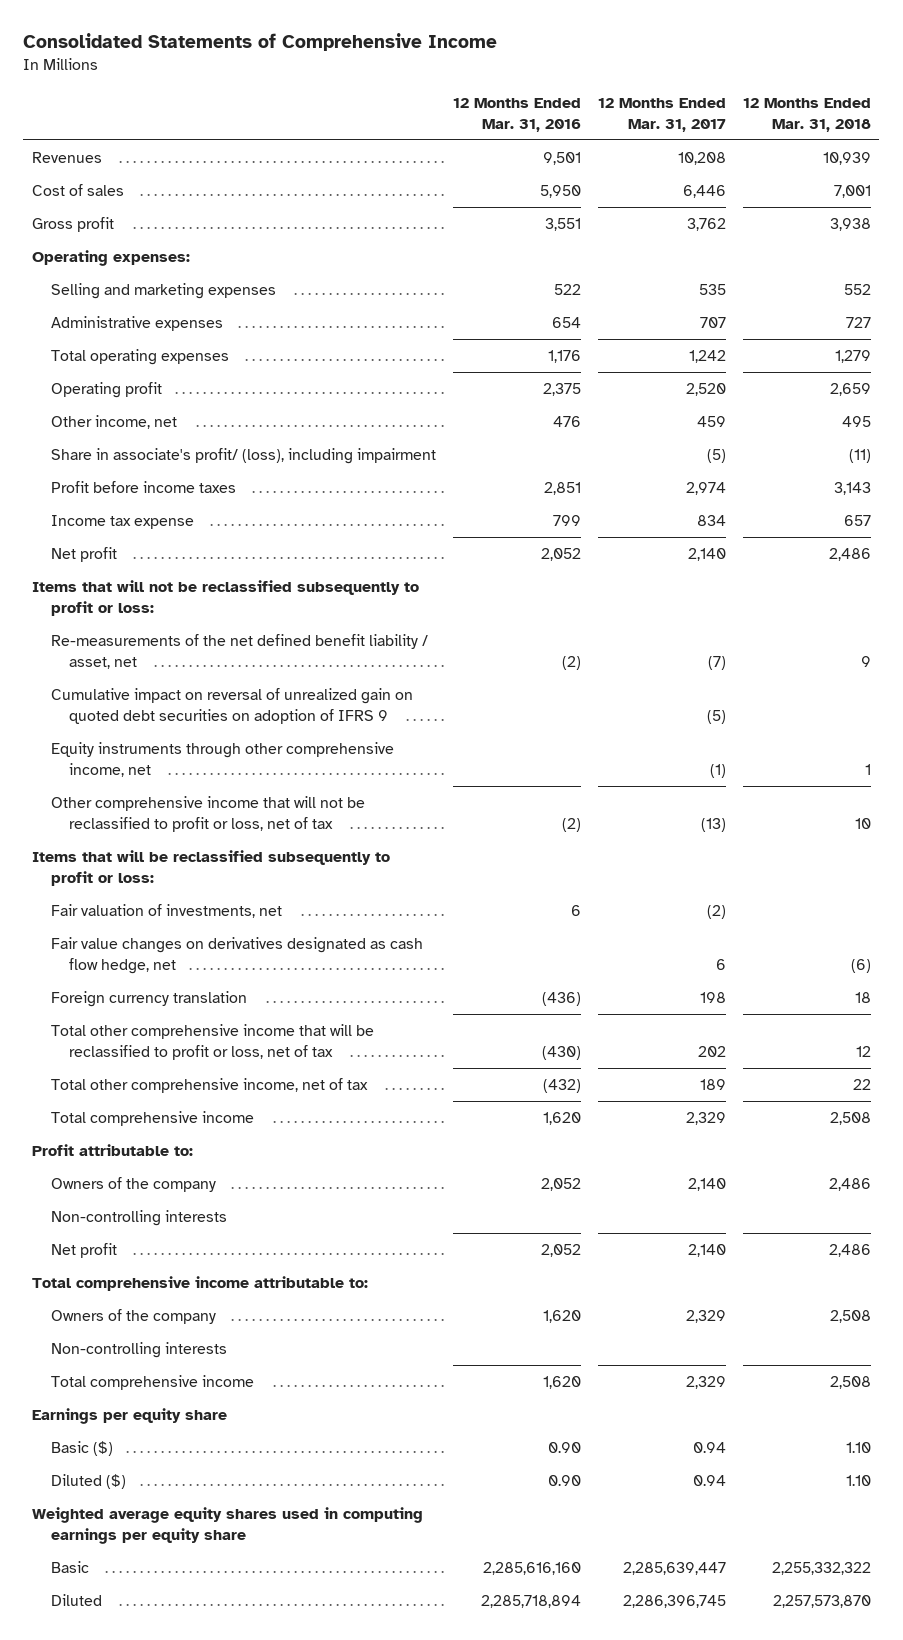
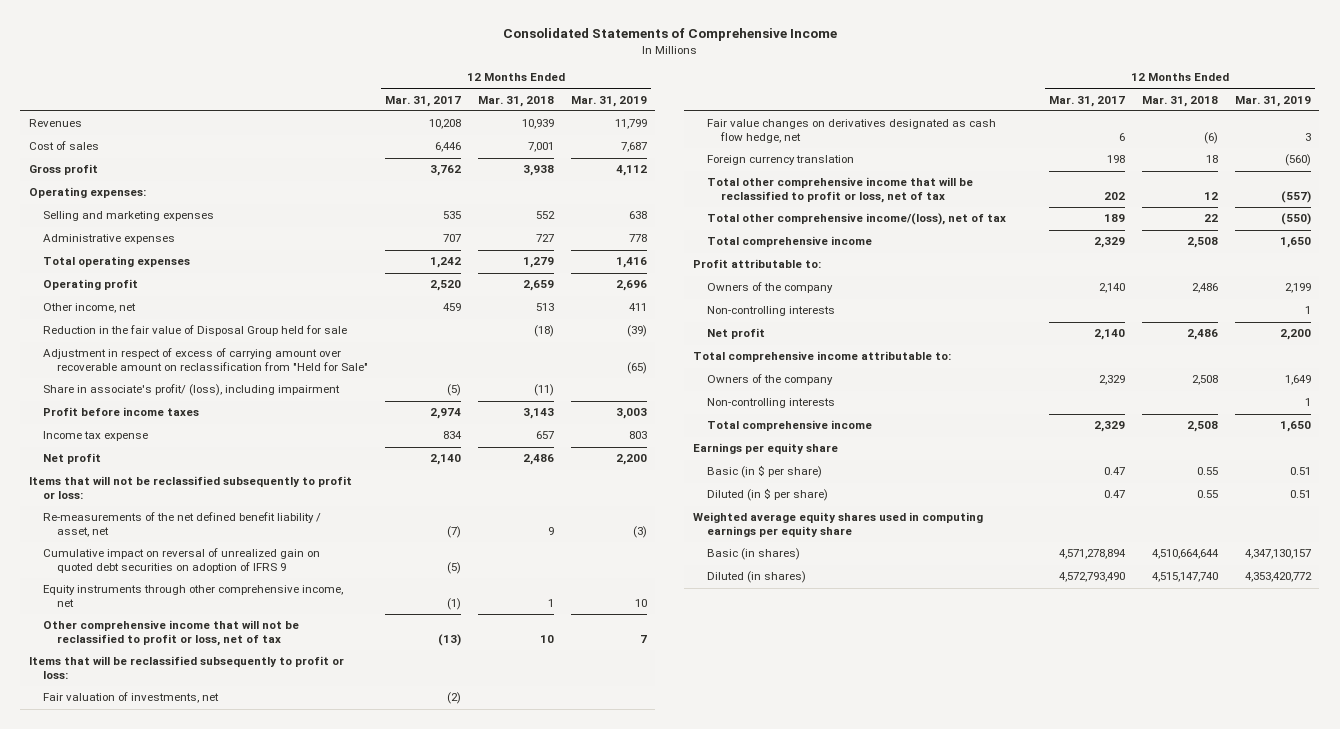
- | 12 Months Ended Mar. 31, 2016 | 12 Months Ended Mar. 31, 2017 | 12 Months Ended Mar. 31, 2018
+ | 12 Months Ended Mar. 31, 2017 | 12 Months Ended Mar. 31, 2018 | 12 Months Ended Mar. 31, 2019
- Other income, net | 476 | 459 | 495
+ Other income, net | 459 | 513 | 411
+ Reduction in the fair value of Disposal Group held for sale | | (18) | (39)
+ Adjustment in respect of excess of carrying amount over recoverable amount on reclassification from "Held for Sale" | | | (65)
- Total other comprehensive income, net of tax | (432) | 189 | 22
+ Total other comprehensive income/(loss), net of tax | 189 | 22 | (550)
- Basic ($) | 0.90 | 0.94 | 1.10
- Diluted ($) | 0.90 | 0.94 | 1.10
+ Basic (in $ per share) | 0.47 | 0.55 | 0.51
+ Diluted (in $ per share) | 0.47 | 0.55 | 0.51
- Basic | 2,285,616,160 | 2,285,639,447 | 2,255,332,322
- Diluted | 2,285,718,894 | 2,286,396,745 | 2,257,573,870
+ Basic (in shares) | 4,571,278,894 | 4,510,664,644 | 4,347,130,157
+ Diluted (in shares) | 4,572,793,490 | 4,515,147,740 | 4,353,420,772

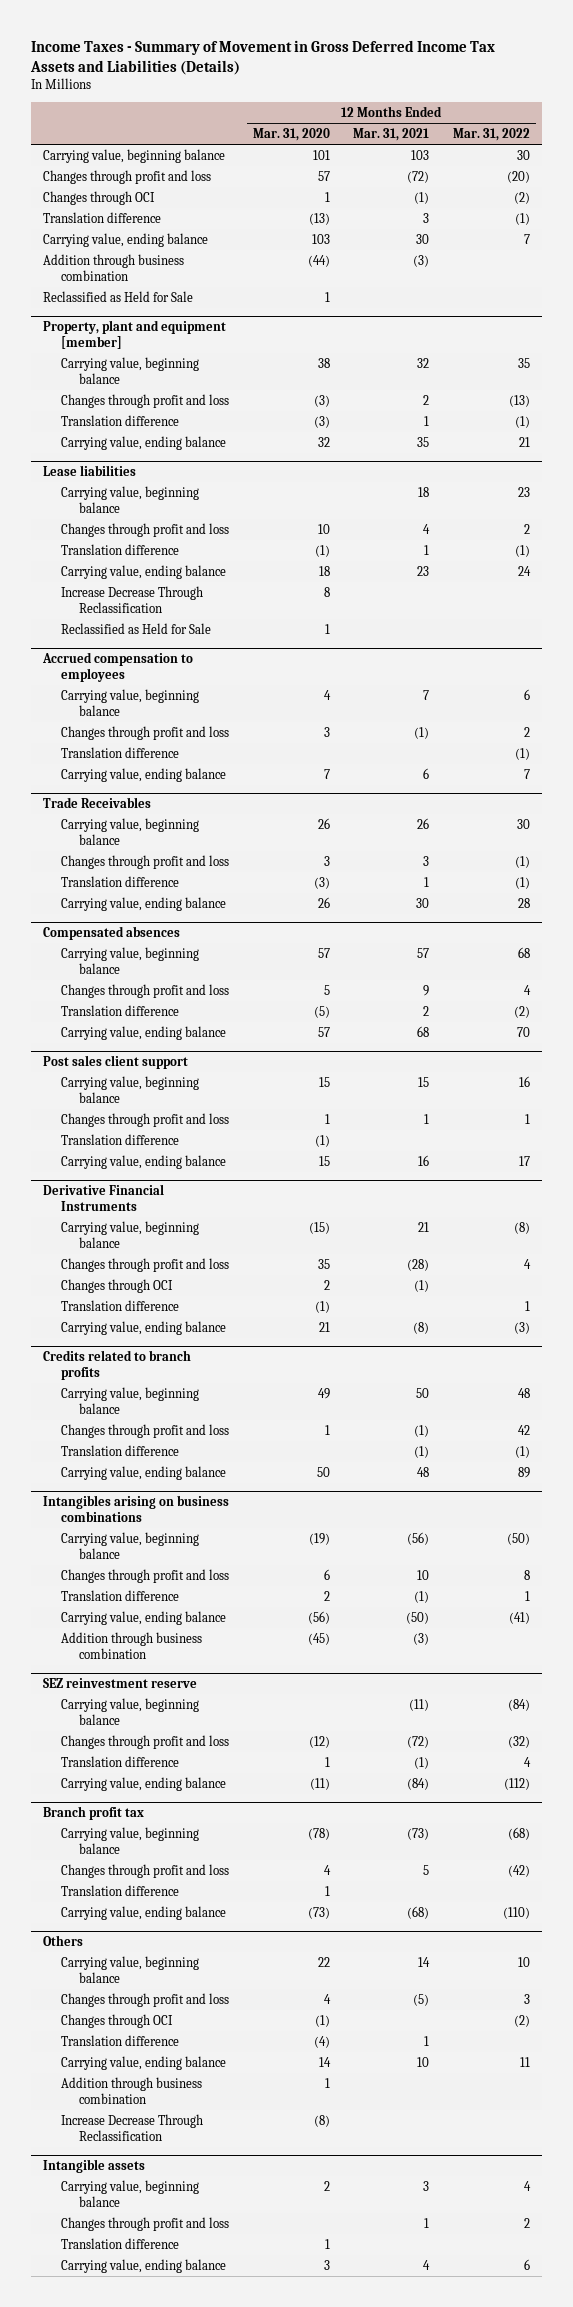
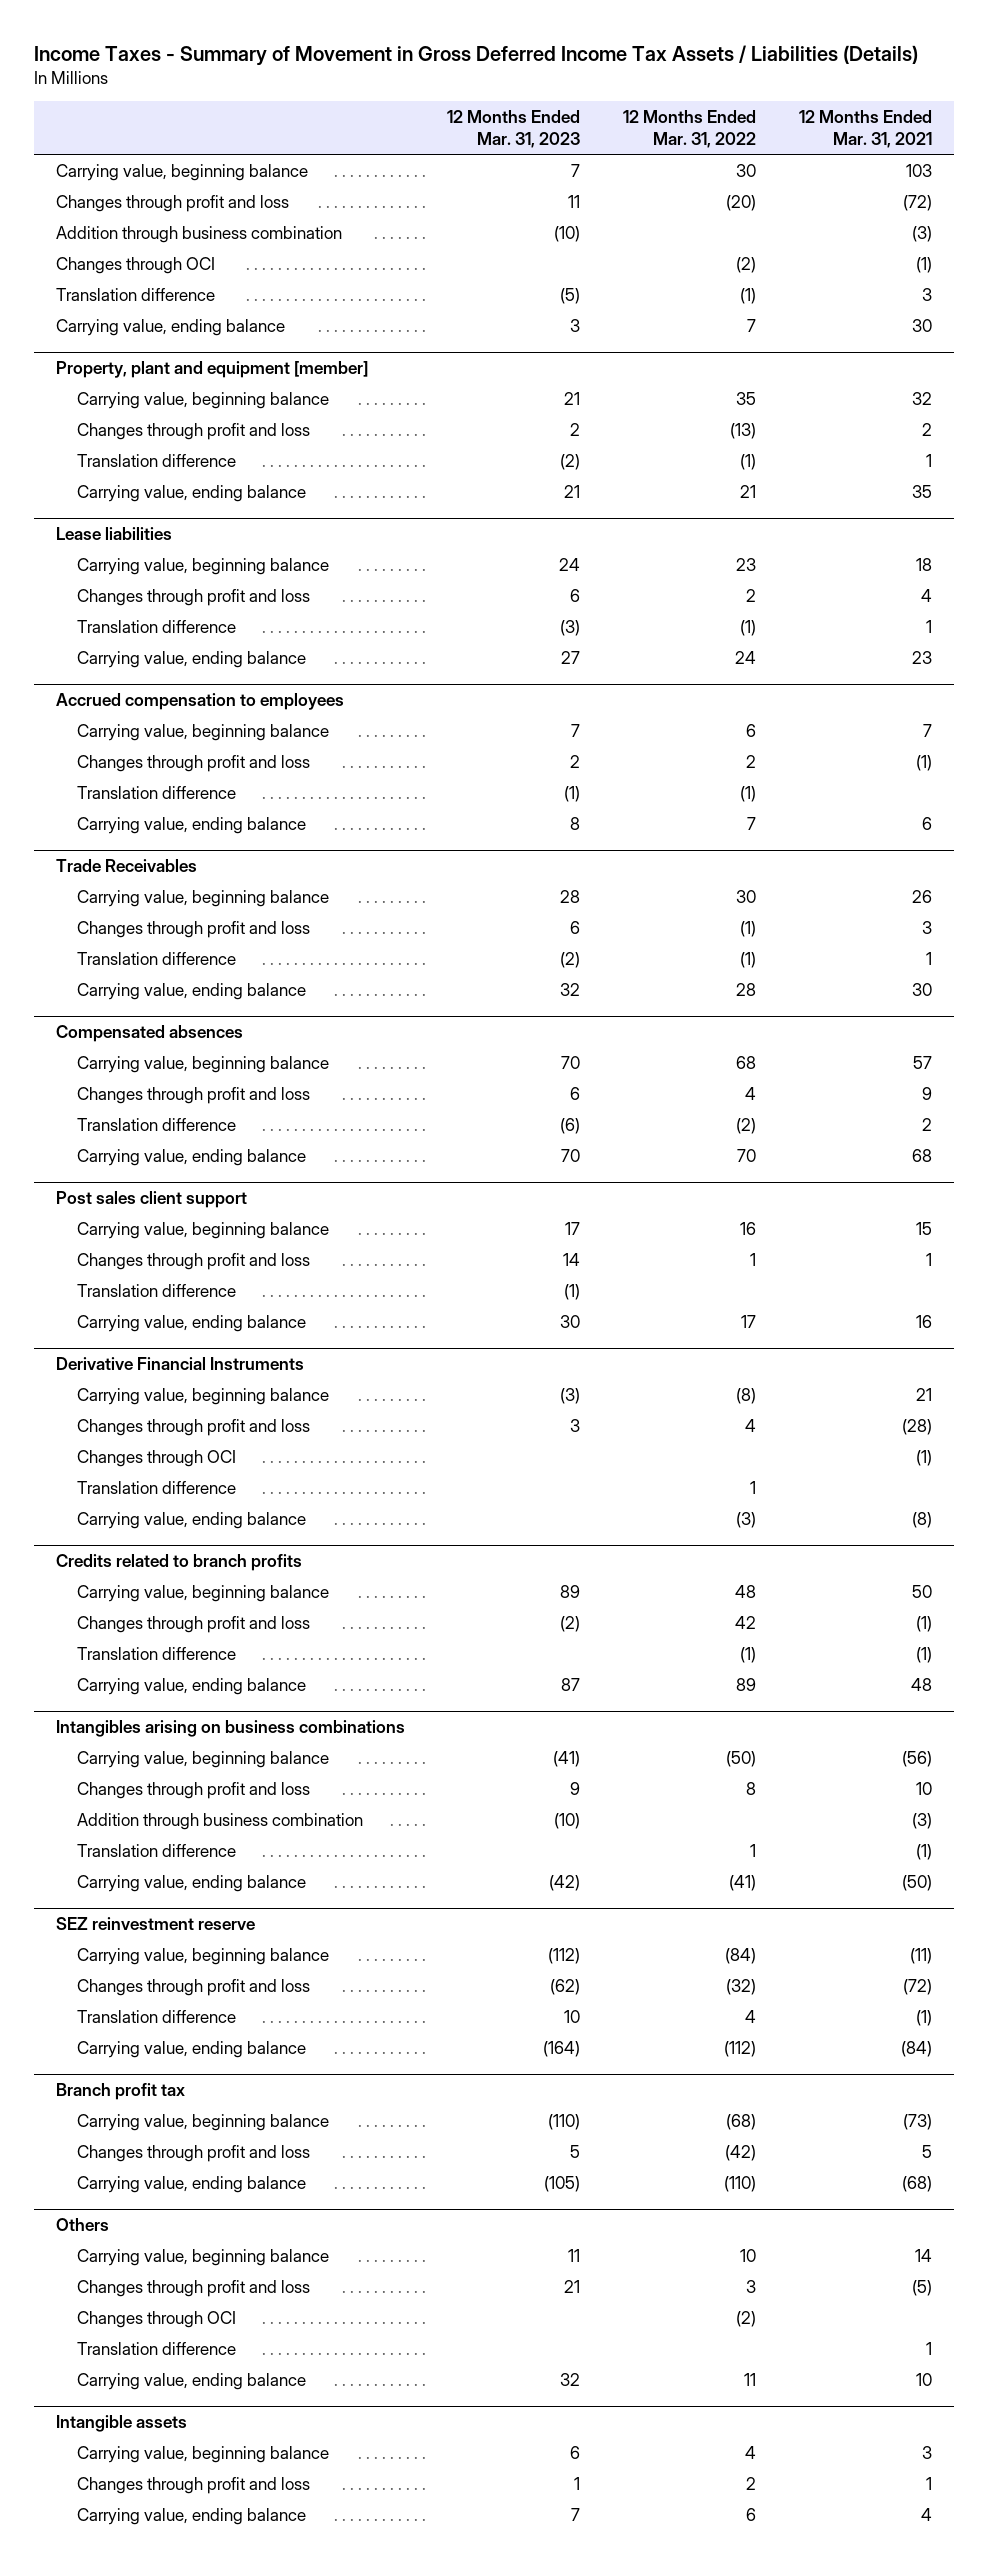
- Income Taxes - Summary of Movement in Gross Deferred Income Tax Assets and Liabilities (Details)
+ Income Taxes - Summary of Movement in Gross Deferred Income Tax Assets / Liabilities (Details)
- | 12 Months Ended Mar. 31, 2020 | 12 Months Ended Mar. 31, 2021 | 12 Months Ended Mar. 31, 2022
+ | 12 Months Ended Mar. 31, 2023 | 12 Months Ended Mar. 31, 2022 | 12 Months Ended Mar. 31, 2021
moved up: Addition through business combination | (10) | | (3)
- Reclassified as Held for Sale | 1 | |
@ Lease liabilities
- Increase Decrease Through Reclassification | 8 | |
- Reclassified as Held for Sale | 1 | |
@ Intangibles arising on business combinations
moved up: Addition through business combination | (10) | | (3)
@ Branch profit tax
- Translation difference | 1 | |
@ Others
- Addition through business combination | 1 | |
- Increase Decrease Through Reclassification | (8) | |
@ Intangible assets
- Translation difference | 1 | |

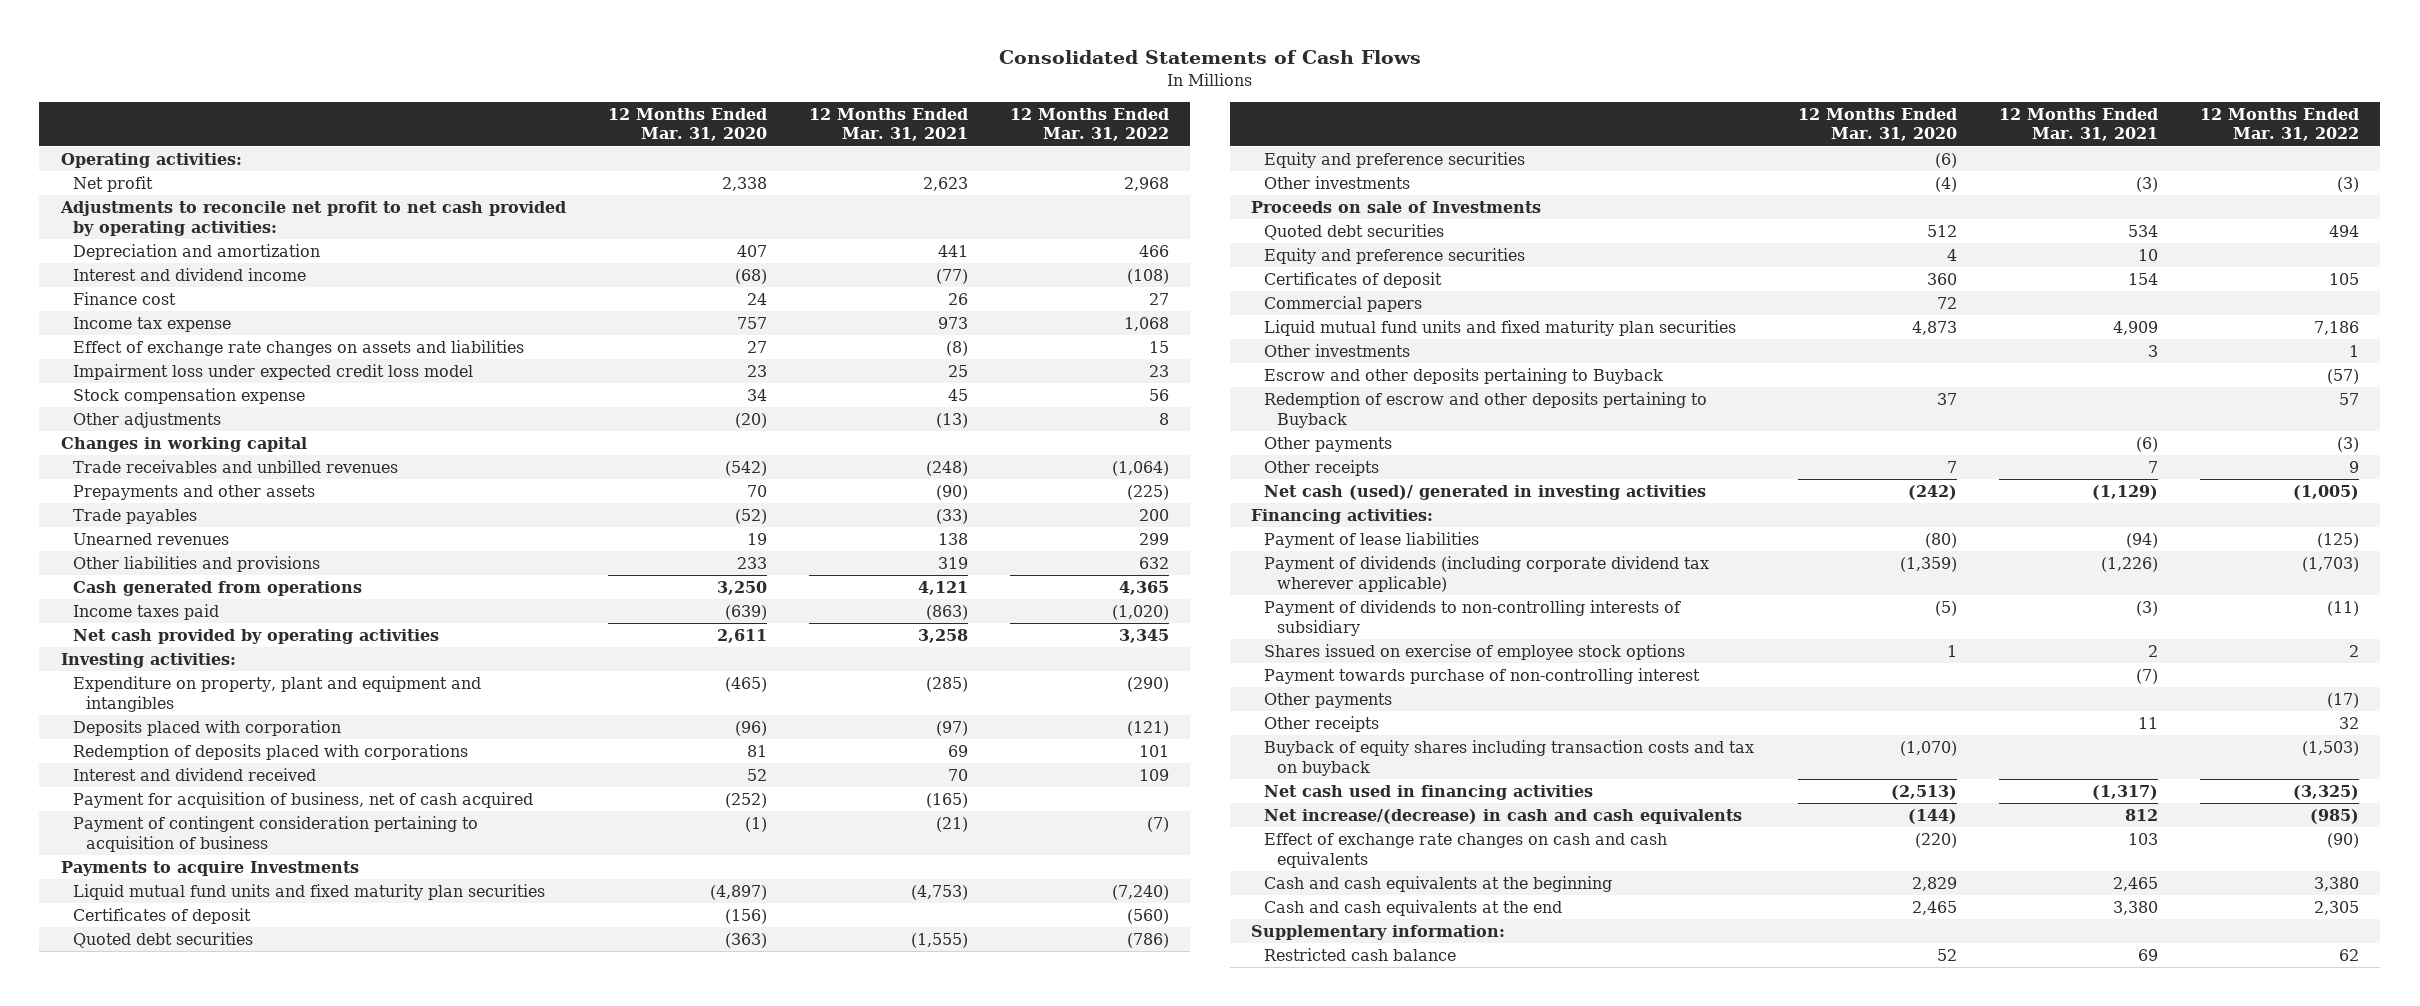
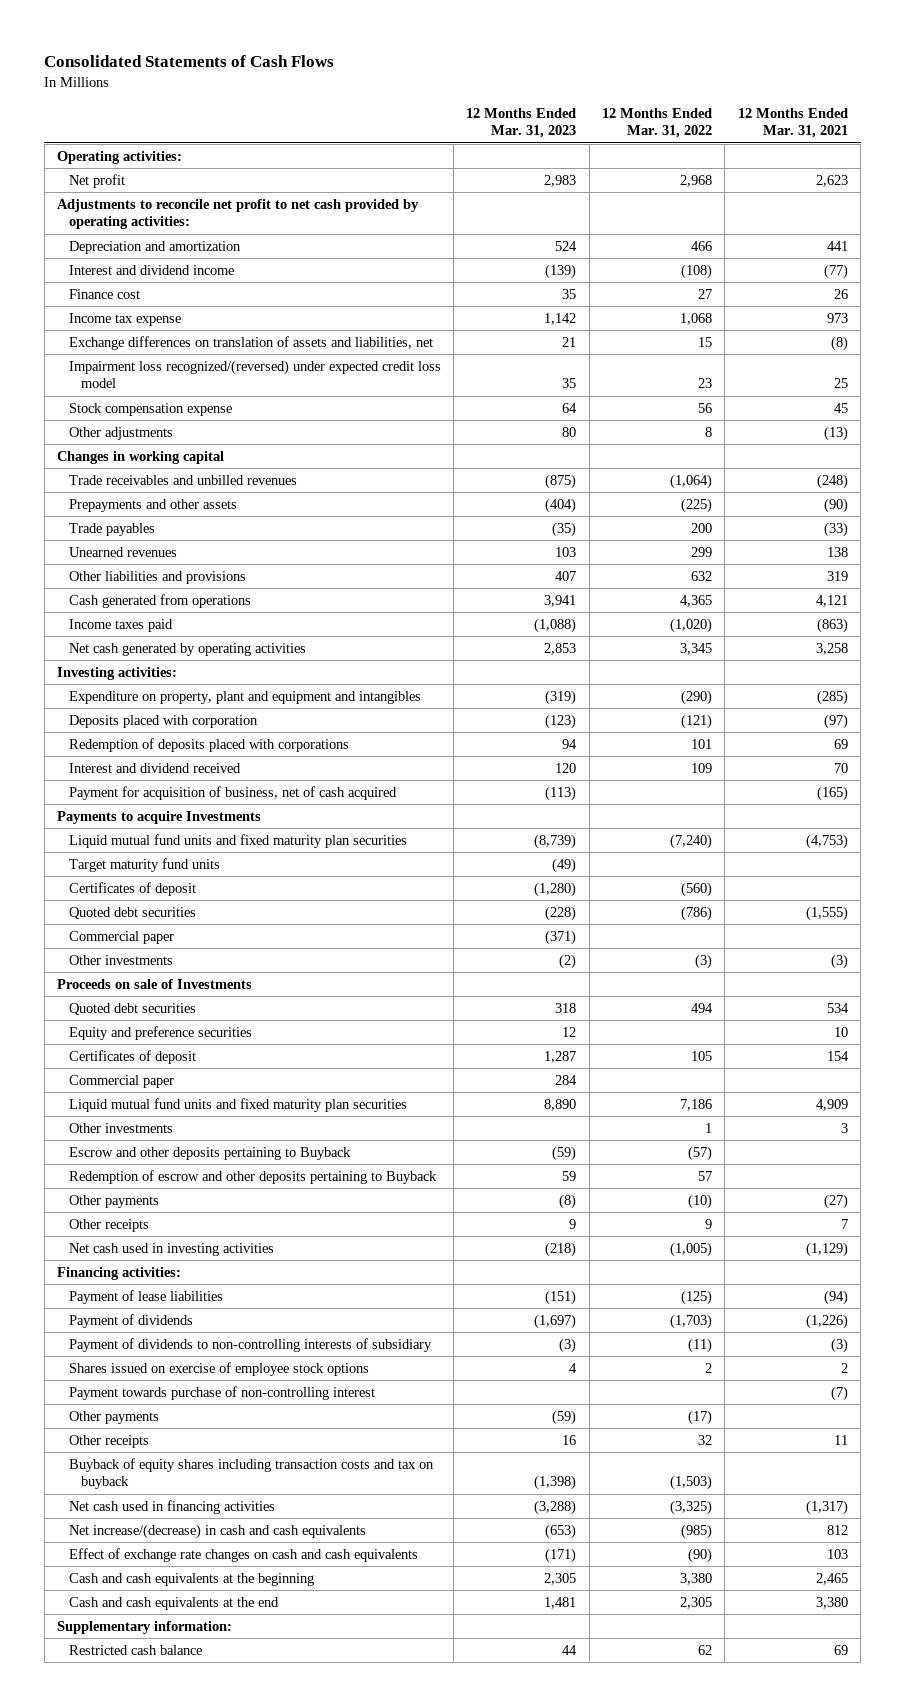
- | 12 Months Ended Mar. 31, 2020 | 12 Months Ended Mar. 31, 2021 | 12 Months Ended Mar. 31, 2022
+ | 12 Months Ended Mar. 31, 2023 | 12 Months Ended Mar. 31, 2022 | 12 Months Ended Mar. 31, 2021
- Effect of exchange rate changes on assets and liabilities | 27 | (8) | 15
- Impairment loss under expected credit loss model | 23 | 25 | 23
+ Exchange differences on translation of assets and liabilities, net | 21 | 15 | (8)
+ Impairment loss recognized/(reversed) under expected credit loss model | 35 | 23 | 25
- Net cash provided by operating activities | 2,611 | 3,258 | 3,345
+ Net cash generated by operating activities | 2,853 | 3,345 | 3,258
- Payment of contingent consideration pertaining to acquisition of business | (1) | (21) | (7)
+ Target maturity fund units | (49) | |
- Equity and preference securities | (6) | |
+ Commercial paper | (371) | |
- Commercial papers | 72 | |
+ Commercial paper | 284 | |
- Other payments | | (6) | (3)
+ Other payments | (8) | (10) | (27)
- Net cash (used)/ generated in investing activities | (242) | (1,129) | (1,005)
+ Net cash used in investing activities | (218) | (1,005) | (1,129)
- Payment of dividends (including corporate dividend tax wherever applicable) | (1,359) | (1,226) | (1,703)
+ Payment of dividends | (1,697) | (1,703) | (1,226)

